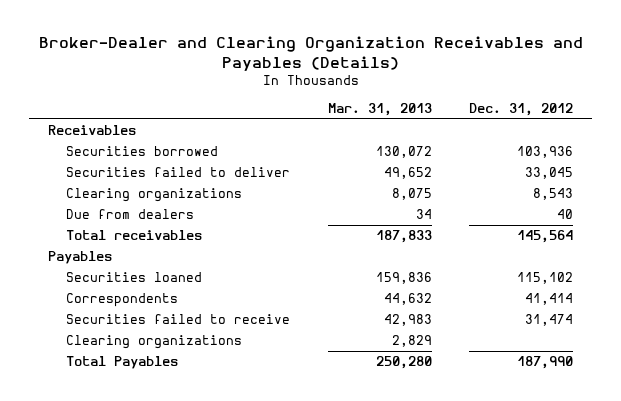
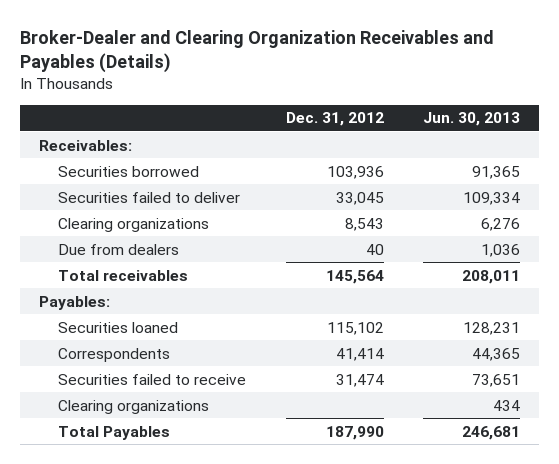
- | Mar. 31, 2013 | Dec. 31, 2012
+ | Dec. 31, 2012 | Jun. 30, 2013
- Receivables
+ Receivables:
- Payables
+ Payables:

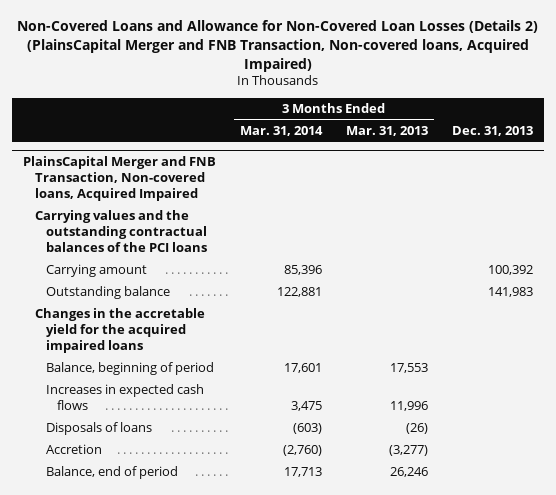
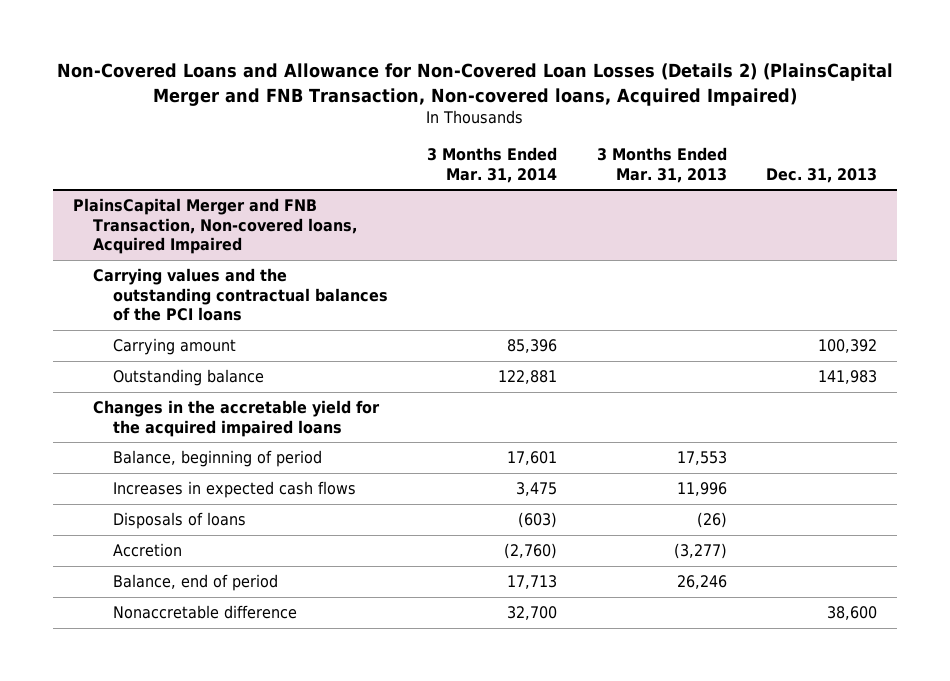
@ PlainsCapital Merger and FNB Transaction, Non-covered loans, Acquired Impaired
+ Nonaccretable difference | 32,700 | | 38,600

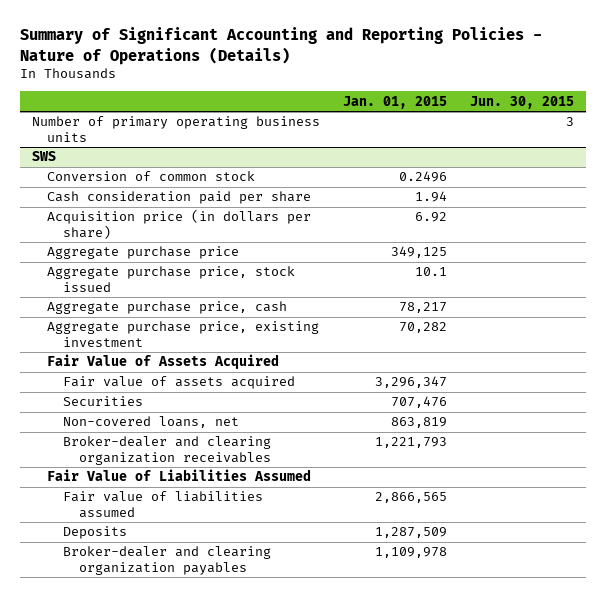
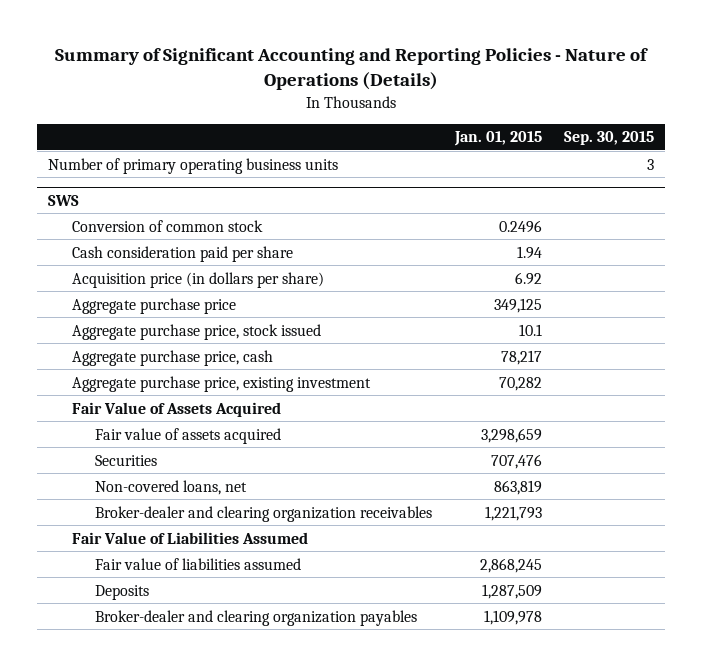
- | Jan. 01, 2015 | Jun. 30, 2015
+ | Jan. 01, 2015 | Sep. 30, 2015
@ SWS
- Fair value of assets acquired | 3,296,347 |
+ Fair value of assets acquired | 3,298,659 |
- Fair value of liabilities assumed | 2,866,565 |
+ Fair value of liabilities assumed | 2,868,245 |

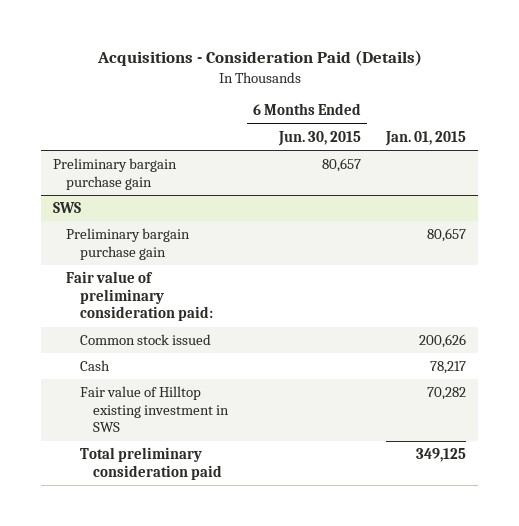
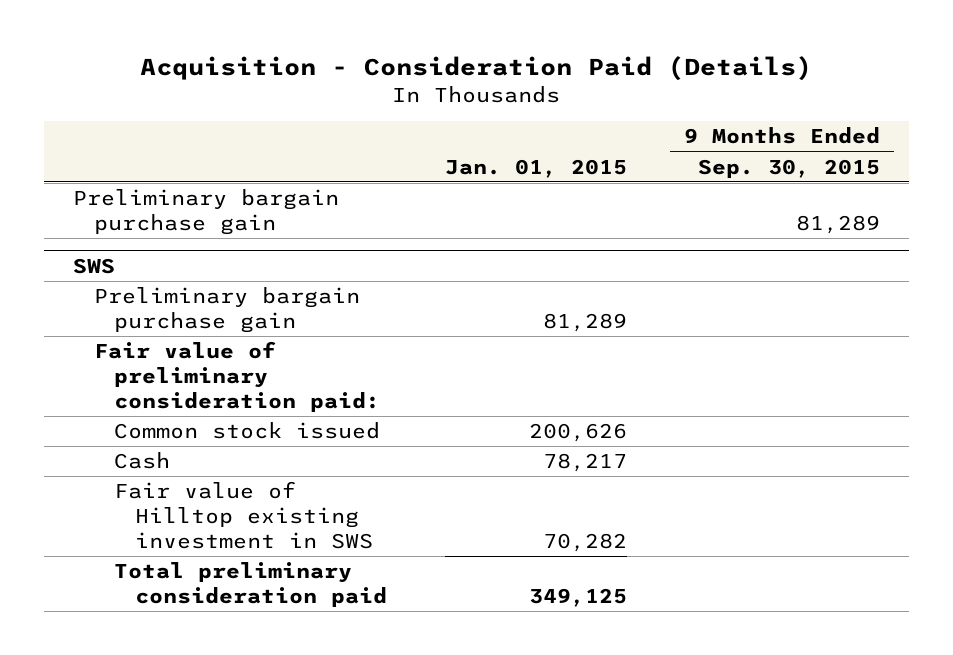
- Acquisitions - Consideration Paid (Details)
+ Acquisition - Consideration Paid (Details)
- | 6 Months Ended Jun. 30, 2015 | Jan. 01, 2015
+ | Jan. 01, 2015 | 9 Months Ended Sep. 30, 2015
@ SWS
- Preliminary bargain purchase gain | | 80,657
+ Preliminary bargain purchase gain | 81,289 |

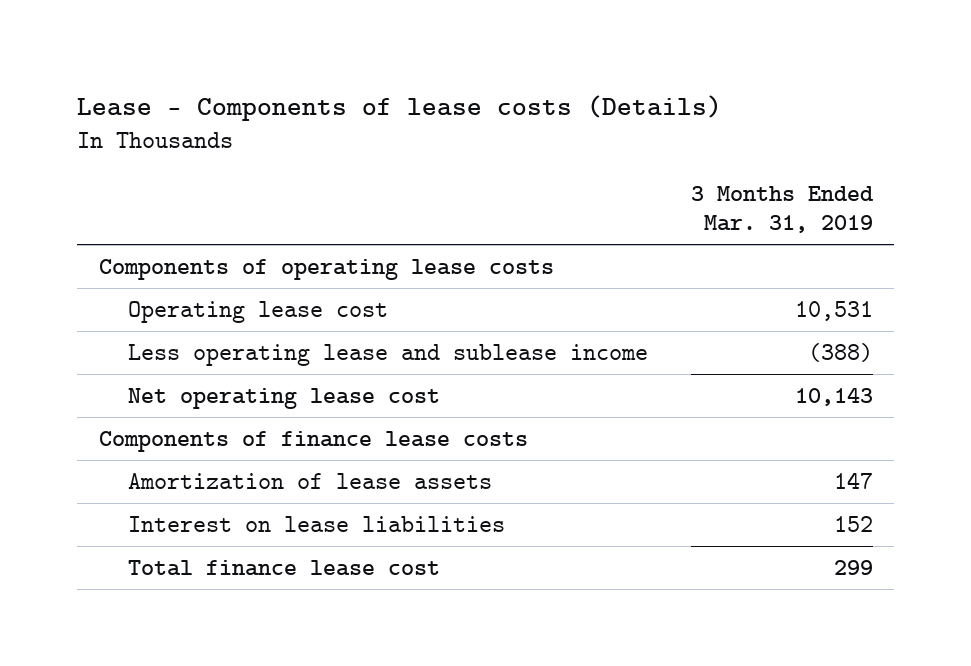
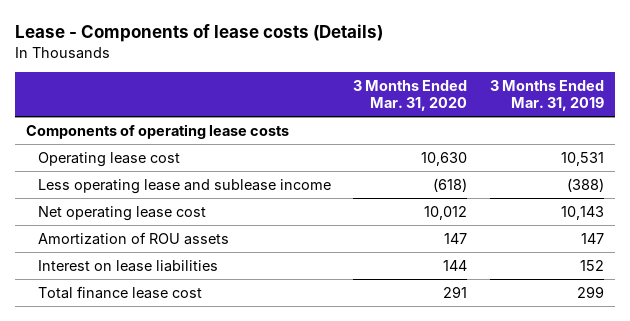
- | 3 Months Ended Mar. 31, 2019
+ | 3 Months Ended Mar. 31, 2020 | 3 Months Ended Mar. 31, 2019
- Components of finance lease costs
- Amortization of lease assets | 147
+ Amortization of ROU assets | 147 | 147

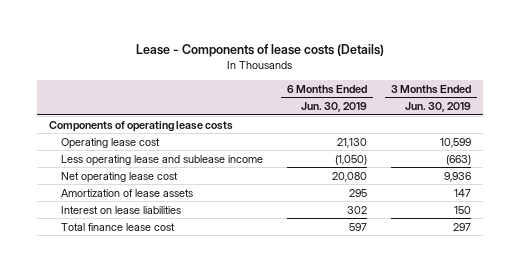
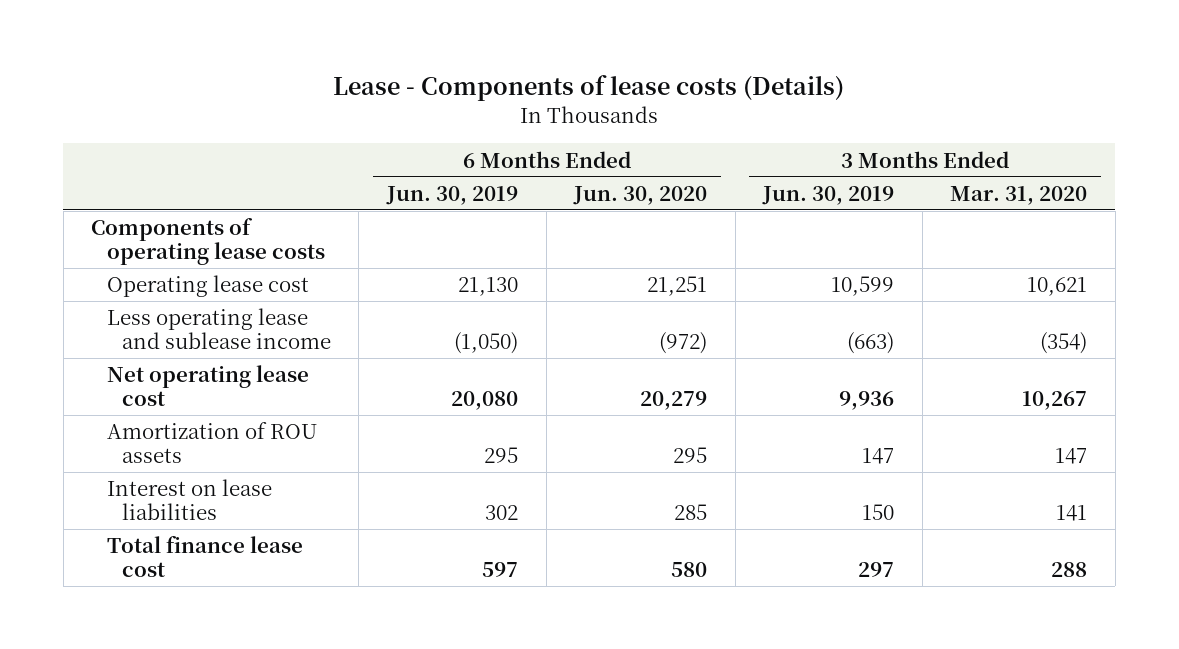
- | 6 Months Ended Jun. 30, 2019 | 3 Months Ended Jun. 30, 2019
+ | 6 Months Ended Jun. 30, 2019 | 6 Months Ended Jun. 30, 2020 | 3 Months Ended Jun. 30, 2019 | 3 Months Ended Mar. 31, 2020
- Amortization of lease assets | 295 | 147
+ Amortization of ROU assets | 295 | 295 | 147 | 147

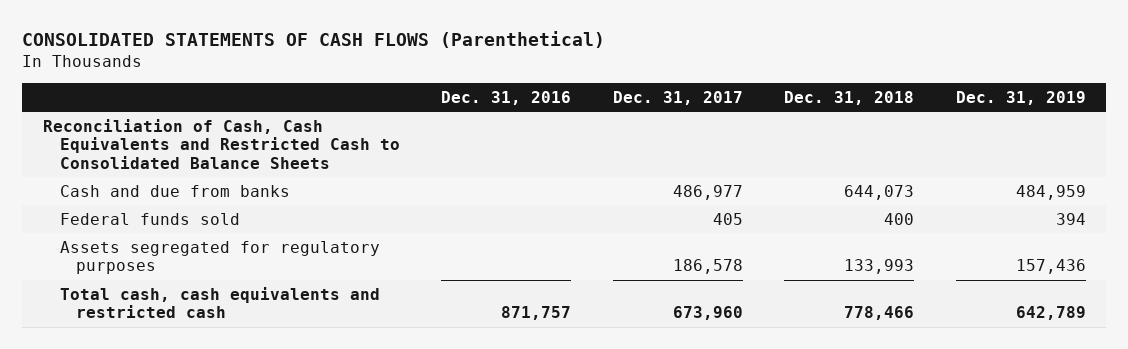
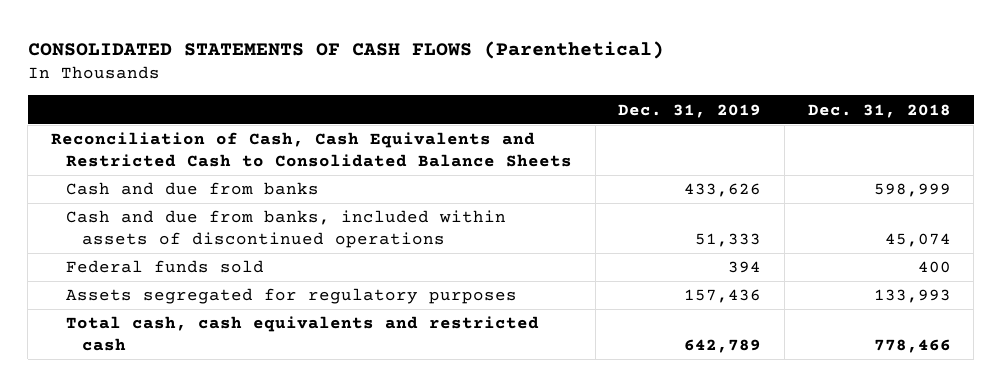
- | Dec. 31, 2016 | Dec. 31, 2017 | Dec. 31, 2018 | Dec. 31, 2019
+ | Dec. 31, 2019 | Dec. 31, 2018
- Cash and due from banks | | 486,977 | 644,073 | 484,959
+ Cash and due from banks | 433,626 | 598,999
+ Cash and due from banks, included within assets of discontinued operations | 51,333 | 45,074

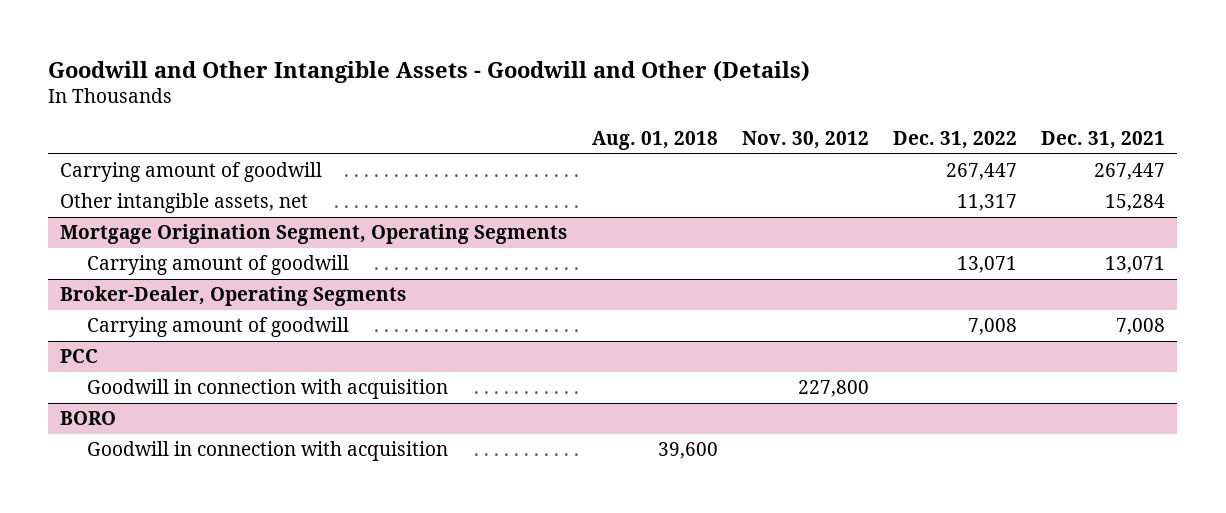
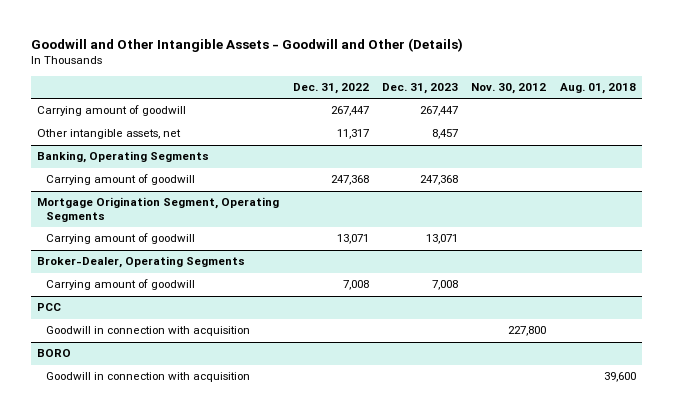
- | Aug. 01, 2018 | Nov. 30, 2012 | Dec. 31, 2022 | Dec. 31, 2021
+ | Dec. 31, 2022 | Dec. 31, 2023 | Nov. 30, 2012 | Aug. 01, 2018
+ Banking, Operating Segments
+ Carrying amount of goodwill | 247,368 | 247,368 | |

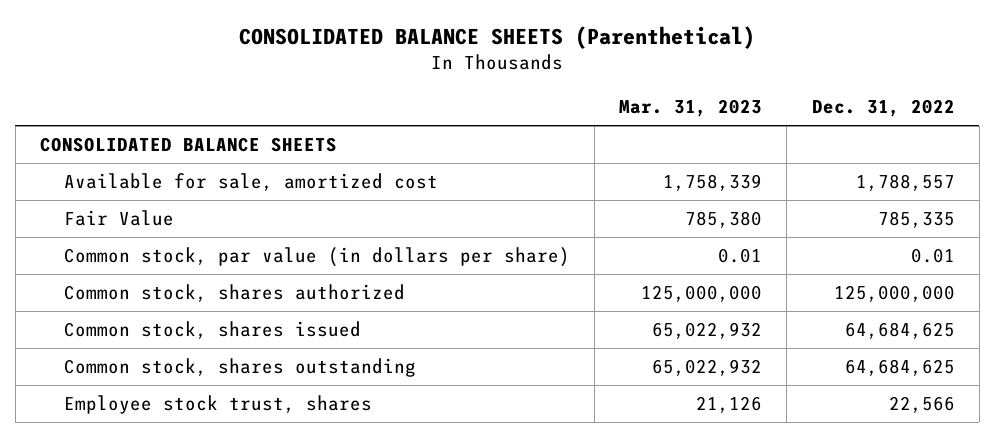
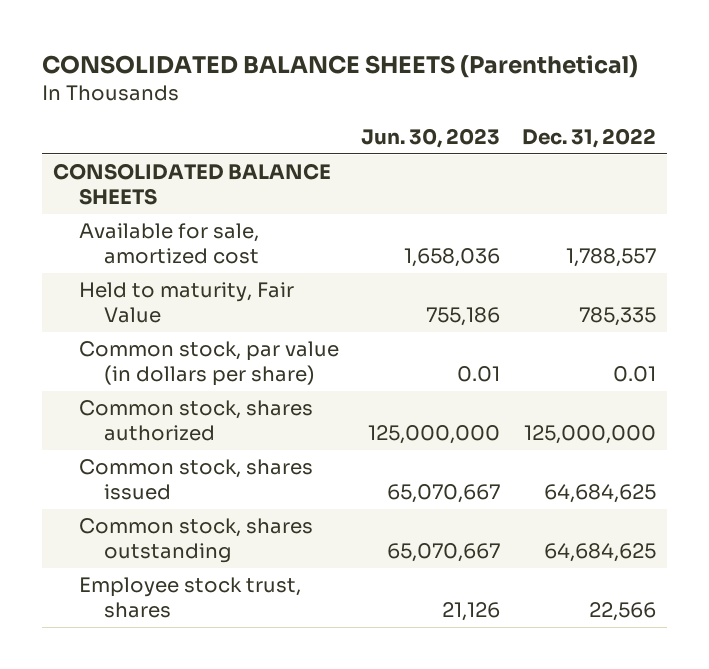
- | Mar. 31, 2023 | Dec. 31, 2022
+ | Jun. 30, 2023 | Dec. 31, 2022
- Fair Value | 785,380 | 785,335
+ Held to maturity, Fair Value | 755,186 | 785,335

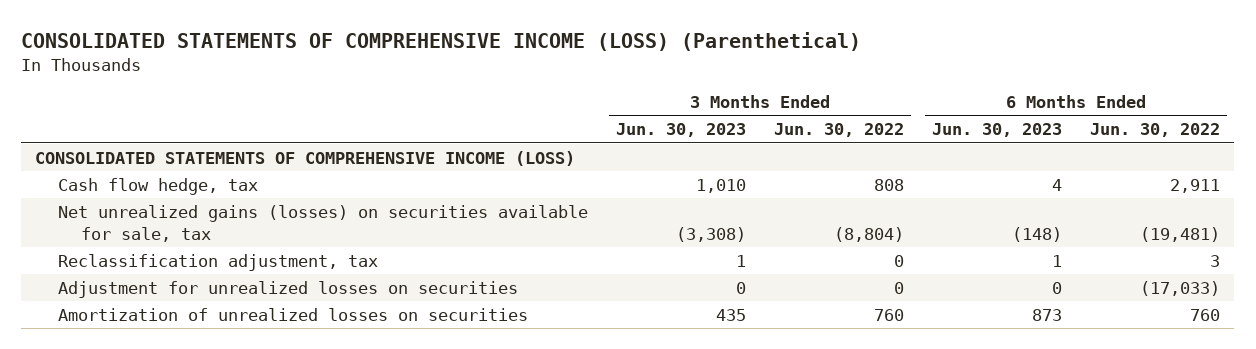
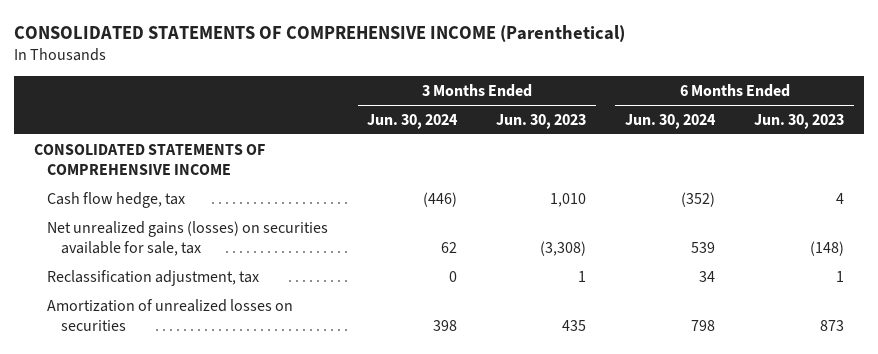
- CONSOLIDATED STATEMENTS OF COMPREHENSIVE INCOME (LOSS) (Parenthetical)
+ CONSOLIDATED STATEMENTS OF COMPREHENSIVE INCOME (Parenthetical)
- | 3 Months Ended Jun. 30, 2023 | 3 Months Ended Jun. 30, 2022 | 6 Months Ended Jun. 30, 2023 | 6 Months Ended Jun. 30, 2022
+ | 3 Months Ended Jun. 30, 2024 | 3 Months Ended Jun. 30, 2023 | 6 Months Ended Jun. 30, 2024 | 6 Months Ended Jun. 30, 2023
- CONSOLIDATED STATEMENTS OF COMPREHENSIVE INCOME (LOSS)
+ CONSOLIDATED STATEMENTS OF COMPREHENSIVE INCOME
- Adjustment for unrealized losses on securities | 0 | 0 | 0 | (17,033)

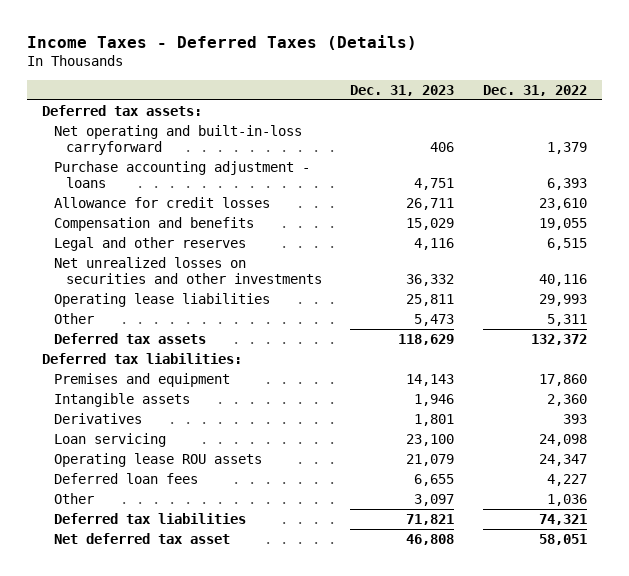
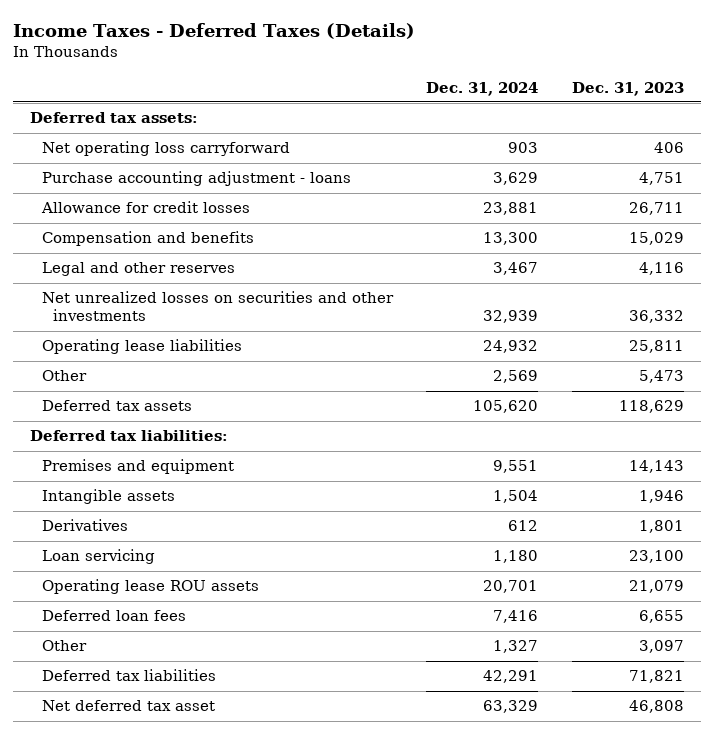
- | Dec. 31, 2023 | Dec. 31, 2022
+ | Dec. 31, 2024 | Dec. 31, 2023
- Net operating and built-in-loss carryforward | 406 | 1,379
+ Net operating loss carryforward | 903 | 406

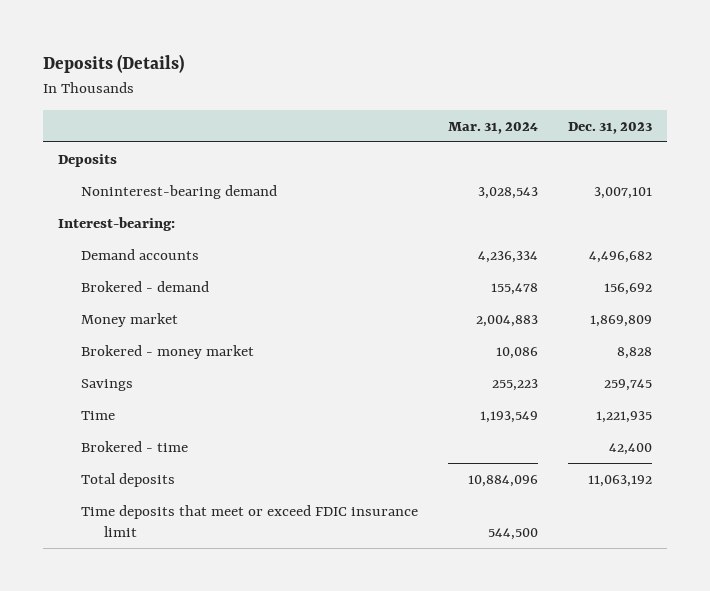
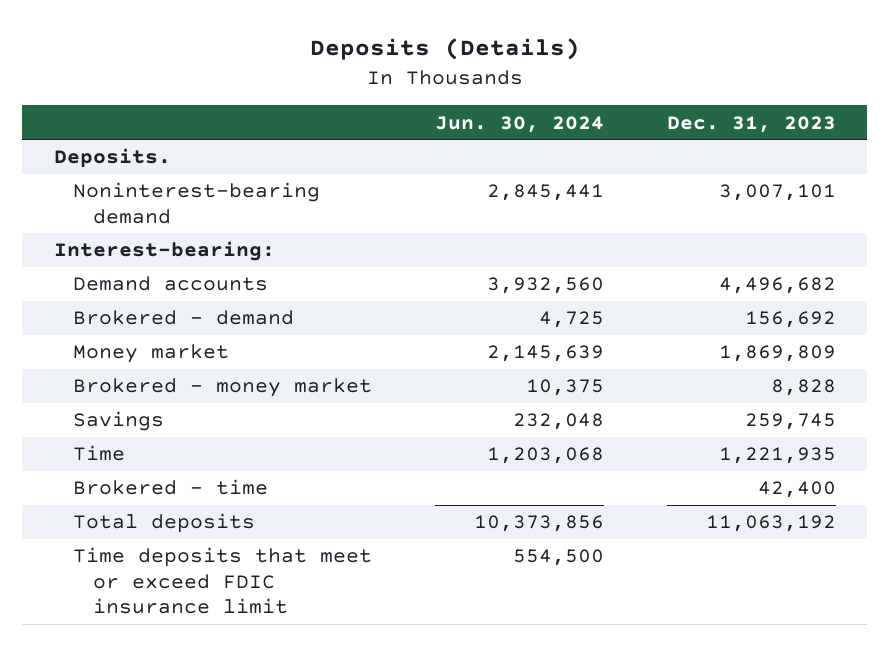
- | Mar. 31, 2024 | Dec. 31, 2023
+ | Jun. 30, 2024 | Dec. 31, 2023
- Deposits
+ Deposits.

